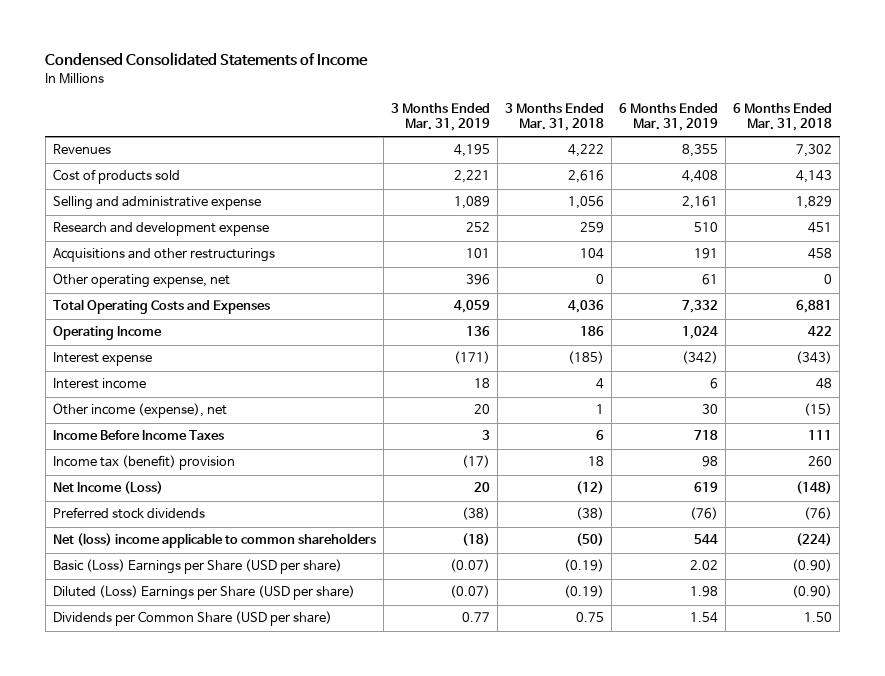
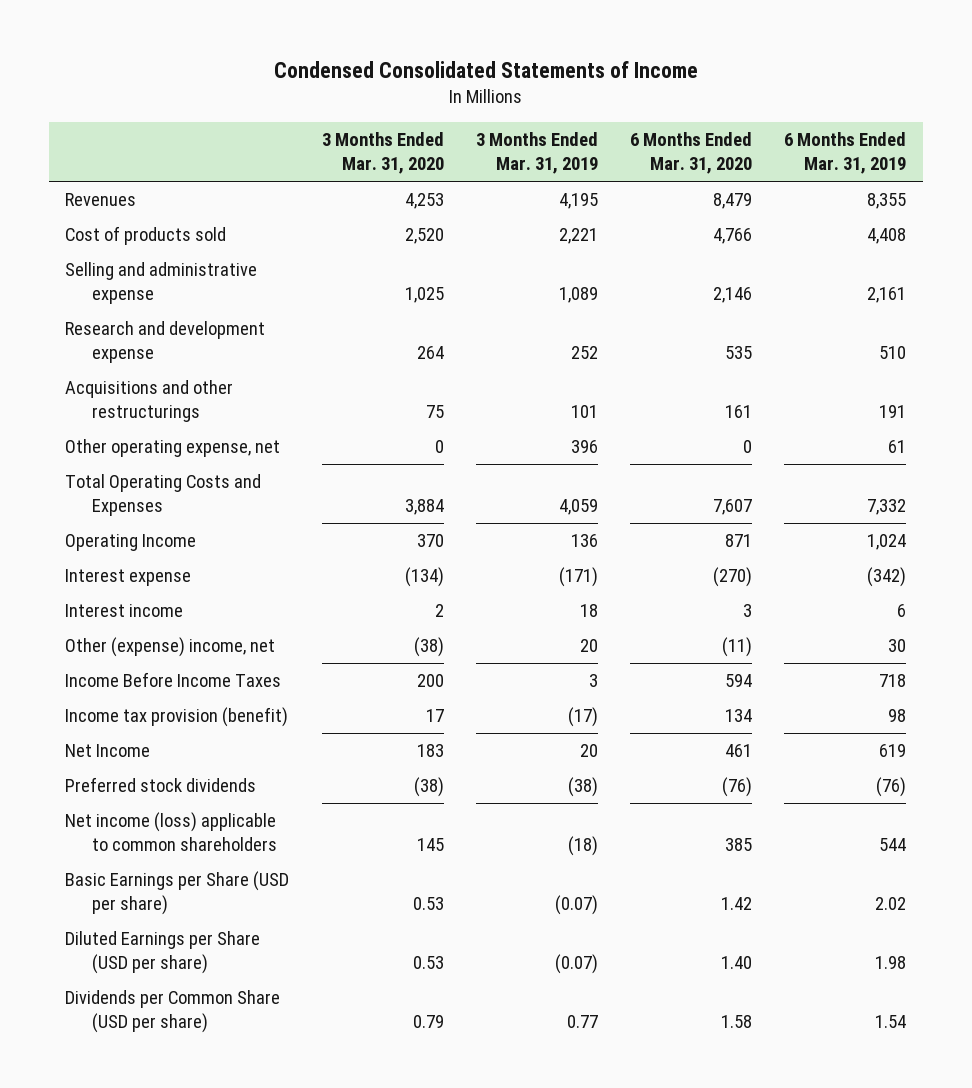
- | 3 Months Ended Mar. 31, 2019 | 3 Months Ended Mar. 31, 2018 | 6 Months Ended Mar. 31, 2019 | 6 Months Ended Mar. 31, 2018
+ | 3 Months Ended Mar. 31, 2020 | 3 Months Ended Mar. 31, 2019 | 6 Months Ended Mar. 31, 2020 | 6 Months Ended Mar. 31, 2019
- Other income (expense), net | 20 | 1 | 30 | (15)
+ Other (expense) income, net | (38) | 20 | (11) | 30
- Income tax (benefit) provision | (17) | 18 | 98 | 260
- Net Income (Loss) | 20 | (12) | 619 | (148)
+ Income tax provision (benefit) | 17 | (17) | 134 | 98
+ Net Income | 183 | 20 | 461 | 619
- Net (loss) income applicable to common shareholders | (18) | (50) | 544 | (224)
- Basic (Loss) Earnings per Share (USD per share) | (0.07) | (0.19) | 2.02 | (0.90)
- Diluted (Loss) Earnings per Share (USD per share) | (0.07) | (0.19) | 1.98 | (0.90)
+ Net income (loss) applicable to common shareholders | 145 | (18) | 385 | 544
+ Basic Earnings per Share (USD per share) | 0.53 | (0.07) | 1.42 | 2.02
+ Diluted Earnings per Share (USD per share) | 0.53 | (0.07) | 1.40 | 1.98

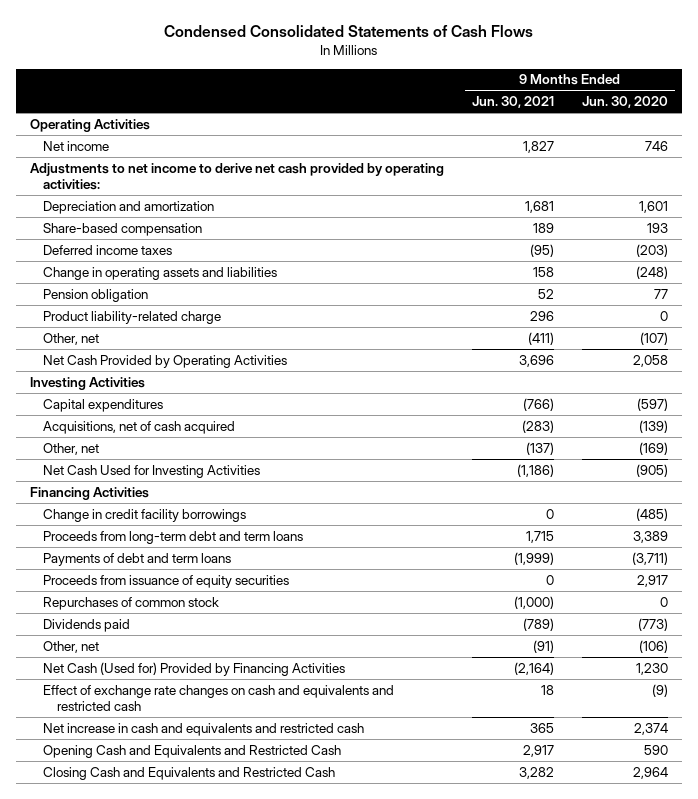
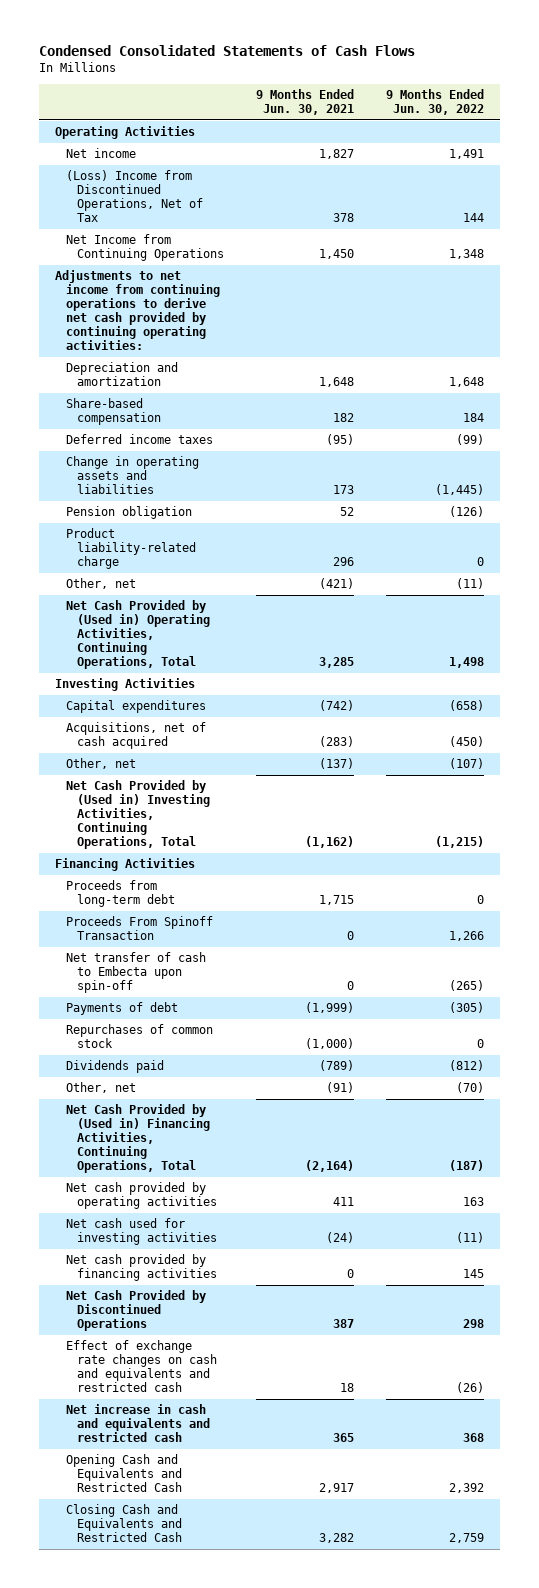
- | 9 Months Ended Jun. 30, 2021 | 9 Months Ended Jun. 30, 2020
+ | 9 Months Ended Jun. 30, 2021 | 9 Months Ended Jun. 30, 2022
- Adjustments to net income to derive net cash provided by operating activities:
- Depreciation and amortization | 1,681 | 1,601
- Share-based compensation | 189 | 193
+ (Loss) Income from Discontinued Operations, Net of Tax | 378 | 144
+ Net Income from Continuing Operations | 1,450 | 1,348
+ Adjustments to net income from continuing operations to derive net cash provided by continuing operating activities:
+ Depreciation and amortization | 1,648 | 1,648
+ Share-based compensation | 182 | 184
- Change in operating assets and liabilities | 158 | (248)
+ Change in operating assets and liabilities | 173 | (1,445)
- Other, net | (411) | (107)
- Net Cash Provided by Operating Activities | 3,696 | 2,058
+ Other, net | (421) | (11)
+ Net Cash Provided by (Used in) Operating Activities, Continuing Operations, Total | 3,285 | 1,498
- Capital expenditures | (766) | (597)
+ Capital expenditures | (742) | (658)
- Net Cash Used for Investing Activities | (1,186) | (905)
+ Net Cash Provided by (Used in) Investing Activities, Continuing Operations, Total | (1,162) | (1,215)
- Change in credit facility borrowings | 0 | (485)
- Proceeds from long-term debt and term loans | 1,715 | 3,389
- Payments of debt and term loans | (1,999) | (3,711)
- Proceeds from issuance of equity securities | 0 | 2,917
+ Proceeds from long-term debt | 1,715 | 0
+ Proceeds From Spinoff Transaction | 0 | 1,266
+ Net transfer of cash to Embecta upon spin-off | 0 | (265)
+ Payments of debt | (1,999) | (305)
- Net Cash (Used for) Provided by Financing Activities | (2,164) | 1,230
+ Net Cash Provided by (Used in) Financing Activities, Continuing Operations, Total | (2,164) | (187)
+ Net cash provided by operating activities | 411 | 163
+ Net cash used for investing activities | (24) | (11)
+ Net cash provided by financing activities | 0 | 145
+ Net Cash Provided by Discontinued Operations | 387 | 298

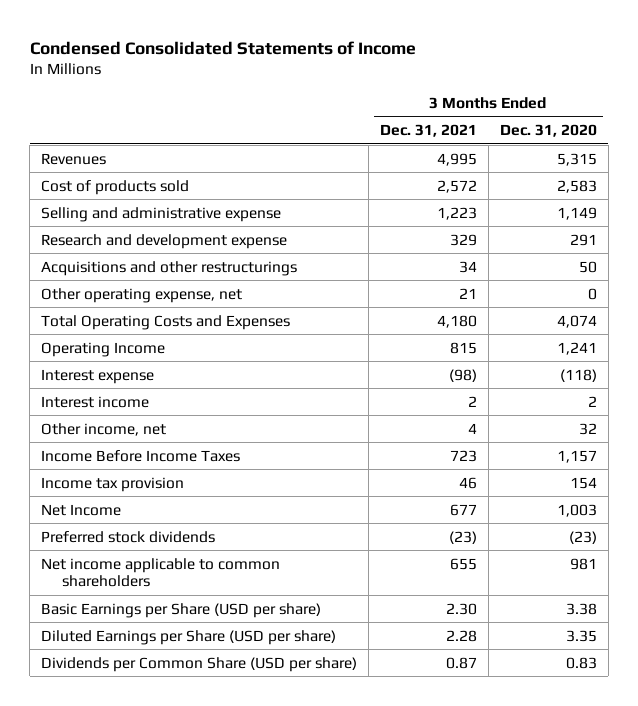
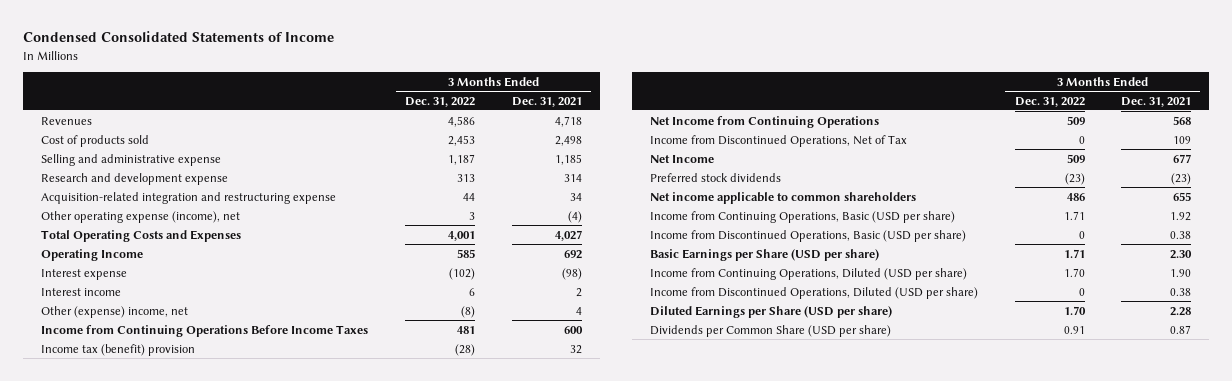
- | 3 Months Ended Dec. 31, 2021 | 3 Months Ended Dec. 31, 2020
+ | 3 Months Ended Dec. 31, 2022 | 3 Months Ended Dec. 31, 2021
- Revenues | 4,995 | 5,315
- Cost of products sold | 2,572 | 2,583
- Selling and administrative expense | 1,223 | 1,149
- Research and development expense | 329 | 291
- Acquisitions and other restructurings | 34 | 50
- Other operating expense, net | 21 | 0
- Total Operating Costs and Expenses | 4,180 | 4,074
- Operating Income | 815 | 1,241
+ Revenues | 4,586 | 4,718
+ Cost of products sold | 2,453 | 2,498
+ Selling and administrative expense | 1,187 | 1,185
+ Research and development expense | 313 | 314
+ Acquisition-related integration and restructuring expense | 44 | 34
+ Other operating expense (income), net | 3 | (4)
+ Total Operating Costs and Expenses | 4,001 | 4,027
+ Operating Income | 585 | 692
- Other income, net | 4 | 32
- Income Before Income Taxes | 723 | 1,157
- Income tax provision | 46 | 154
+ Other (expense) income, net | (8) | 4
+ Income from Continuing Operations Before Income Taxes | 481 | 600
+ Income tax (benefit) provision | (28) | 32
+ Net Income from Continuing Operations | 509 | 568
+ Income from Discontinued Operations, Net of Tax | 0 | 109
+ Income from Continuing Operations, Basic (USD per share) | 1.71 | 1.92
+ Income from Discontinued Operations, Basic (USD per share) | 0 | 0.38
+ Income from Continuing Operations, Diluted (USD per share) | 1.70 | 1.90
+ Income from Discontinued Operations, Diluted (USD per share) | 0 | 0.38

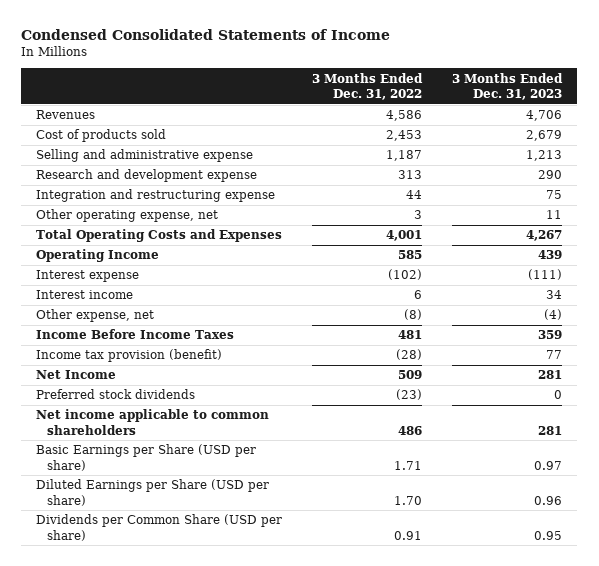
- | 3 Months Ended Dec. 31, 2022 | 3 Months Ended Dec. 31, 2021
+ | 3 Months Ended Dec. 31, 2022 | 3 Months Ended Dec. 31, 2023
- Acquisition-related integration and restructuring expense | 44 | 34
- Other operating expense (income), net | 3 | (4)
+ Integration and restructuring expense | 44 | 75
+ Other operating expense, net | 3 | 11
- Other (expense) income, net | (8) | 4
- Income from Continuing Operations Before Income Taxes | 481 | 600
- Income tax (benefit) provision | (28) | 32
- Net Income from Continuing Operations | 509 | 568
- Income from Discontinued Operations, Net of Tax | 0 | 109
+ Other expense, net | (8) | (4)
+ Income Before Income Taxes | 481 | 359
+ Income tax provision (benefit) | (28) | 77
- Income from Continuing Operations, Basic (USD per share) | 1.71 | 1.92
- Income from Discontinued Operations, Basic (USD per share) | 0 | 0.38
- Income from Continuing Operations, Diluted (USD per share) | 1.70 | 1.90
- Income from Discontinued Operations, Diluted (USD per share) | 0 | 0.38

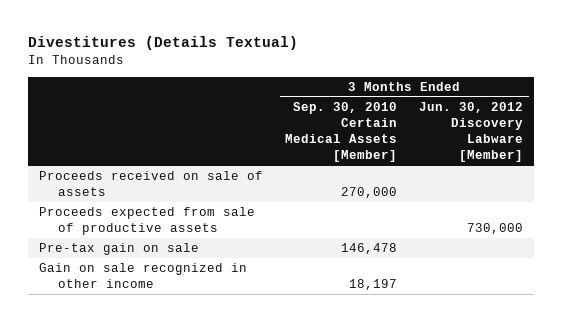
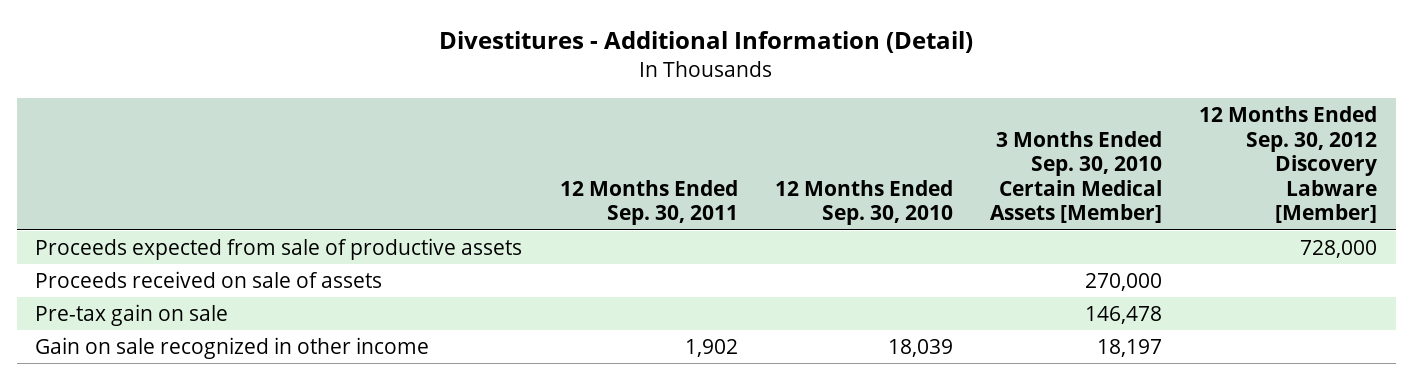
- Divestitures (Details Textual)
+ Divestitures - Additional Information (Detail)
- | 3 Months Ended Sep. 30, 2010 Certain Medical Assets [Member] | 3 Months Ended Jun. 30, 2012 Discovery Labware [Member]
+ | 12 Months Ended Sep. 30, 2011 | 12 Months Ended Sep. 30, 2010 | 3 Months Ended Sep. 30, 2010 Certain Medical Assets [Member] | 12 Months Ended Sep. 30, 2012 Discovery Labware [Member]
moved down: Proceeds received on sale of assets | | | 270,000 |

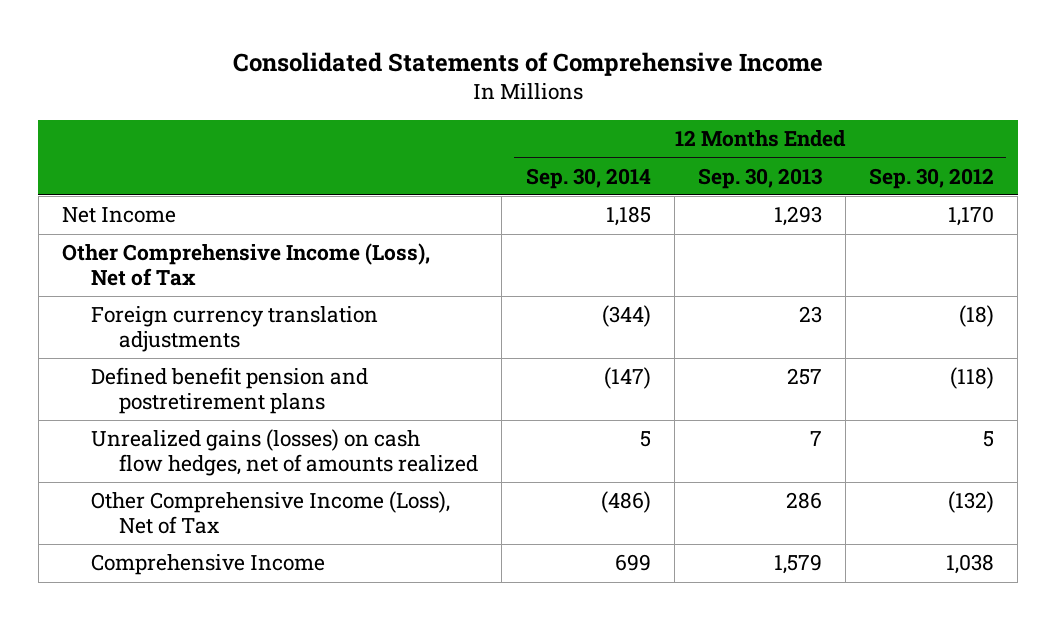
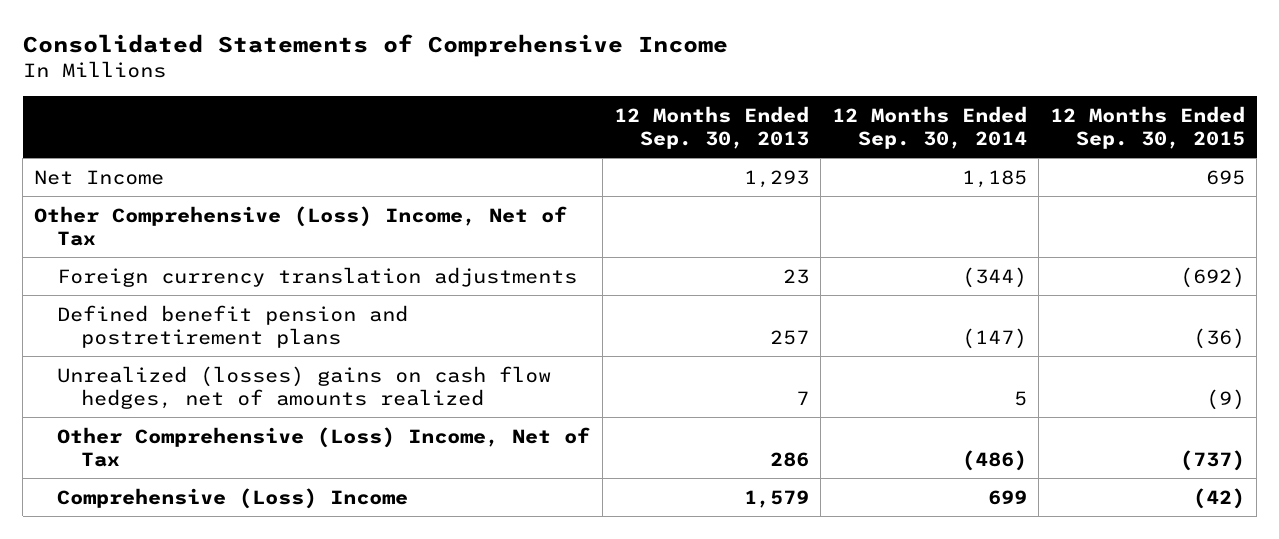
- | 12 Months Ended Sep. 30, 2014 | 12 Months Ended Sep. 30, 2013 | 12 Months Ended Sep. 30, 2012
+ | 12 Months Ended Sep. 30, 2013 | 12 Months Ended Sep. 30, 2014 | 12 Months Ended Sep. 30, 2015
- Other Comprehensive Income (Loss), Net of Tax
+ Other Comprehensive (Loss) Income, Net of Tax
- Unrealized gains (losses) on cash flow hedges, net of amounts realized | 5 | 7 | 5
- Other Comprehensive Income (Loss), Net of Tax | (486) | 286 | (132)
- Comprehensive Income | 699 | 1,579 | 1,038
+ Unrealized (losses) gains on cash flow hedges, net of amounts realized | 7 | 5 | (9)
+ Other Comprehensive (Loss) Income, Net of Tax | 286 | (486) | (737)
+ Comprehensive (Loss) Income | 1,579 | 699 | (42)

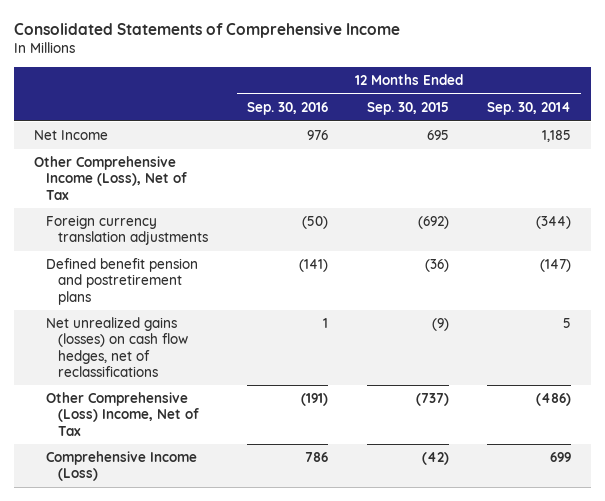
- | 12 Months Ended Sep. 30, 2013 | 12 Months Ended Sep. 30, 2014 | 12 Months Ended Sep. 30, 2015
+ | 12 Months Ended Sep. 30, 2016 | 12 Months Ended Sep. 30, 2015 | 12 Months Ended Sep. 30, 2014
- Other Comprehensive (Loss) Income, Net of Tax
+ Other Comprehensive Income (Loss), Net of Tax
- Unrealized (losses) gains on cash flow hedges, net of amounts realized | 7 | 5 | (9)
+ Net unrealized gains (losses) on cash flow hedges, net of reclassifications | 1 | (9) | 5
- Comprehensive (Loss) Income | 1,579 | 699 | (42)
+ Comprehensive Income (Loss) | 786 | (42) | 699

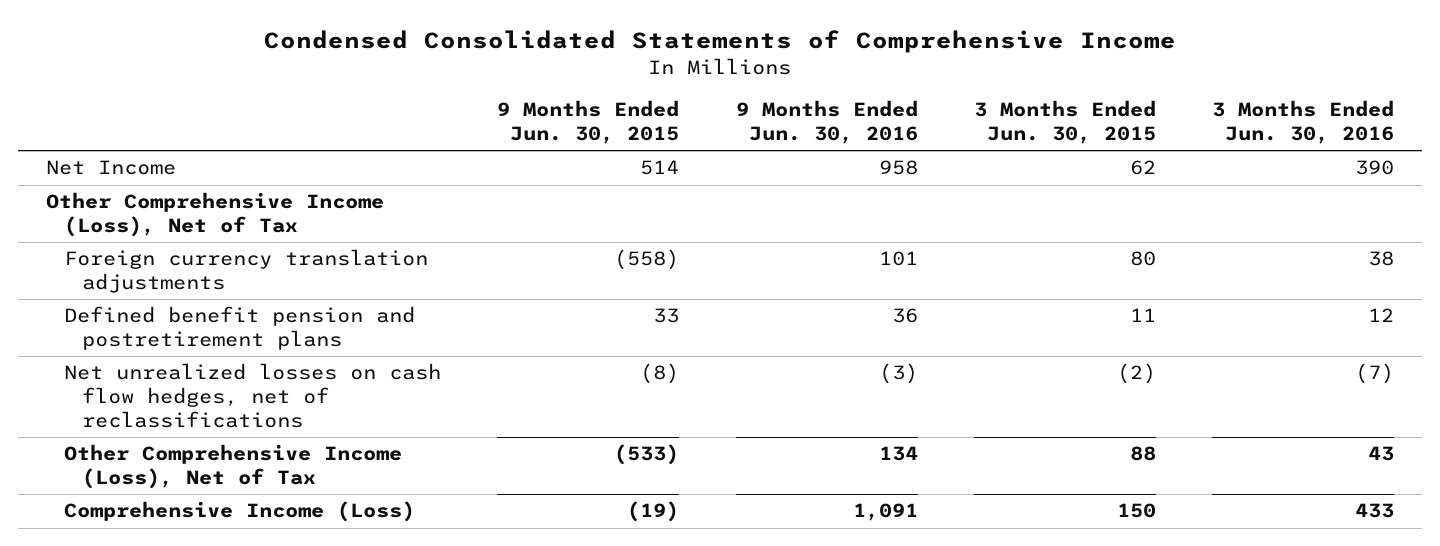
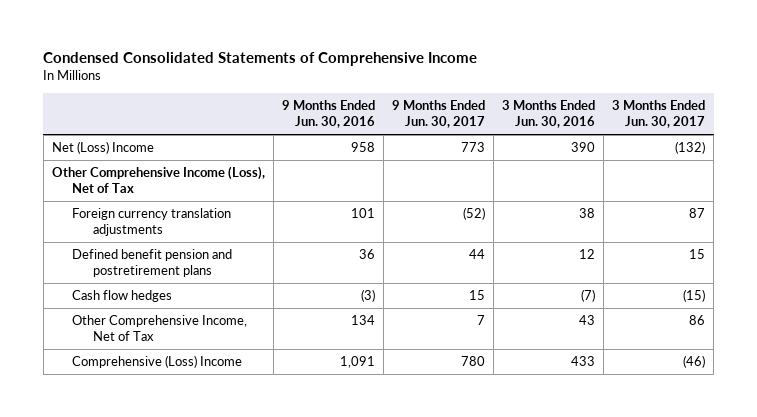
- | 9 Months Ended Jun. 30, 2015 | 9 Months Ended Jun. 30, 2016 | 3 Months Ended Jun. 30, 2015 | 3 Months Ended Jun. 30, 2016
+ | 9 Months Ended Jun. 30, 2016 | 9 Months Ended Jun. 30, 2017 | 3 Months Ended Jun. 30, 2016 | 3 Months Ended Jun. 30, 2017
- Net Income | 514 | 958 | 62 | 390
+ Net (Loss) Income | 958 | 773 | 390 | (132)
- Net unrealized losses on cash flow hedges, net of reclassifications | (8) | (3) | (2) | (7)
- Other Comprehensive Income (Loss), Net of Tax | (533) | 134 | 88 | 43
- Comprehensive Income (Loss) | (19) | 1,091 | 150 | 433
+ Cash flow hedges | (3) | 15 | (7) | (15)
+ Other Comprehensive Income, Net of Tax | 134 | 7 | 43 | 86
+ Comprehensive (Loss) Income | 1,091 | 780 | 433 | (46)

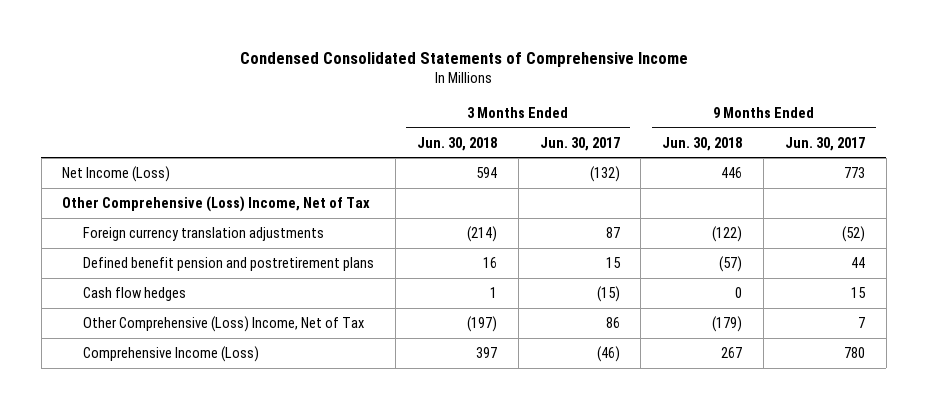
- | 9 Months Ended Jun. 30, 2016 | 9 Months Ended Jun. 30, 2017 | 3 Months Ended Jun. 30, 2016 | 3 Months Ended Jun. 30, 2017
+ | 3 Months Ended Jun. 30, 2018 | 3 Months Ended Jun. 30, 2017 | 9 Months Ended Jun. 30, 2018 | 9 Months Ended Jun. 30, 2017
- Net (Loss) Income | 958 | 773 | 390 | (132)
- Other Comprehensive Income (Loss), Net of Tax
+ Net Income (Loss) | 594 | (132) | 446 | 773
+ Other Comprehensive (Loss) Income, Net of Tax
- Other Comprehensive Income, Net of Tax | 134 | 7 | 43 | 86
- Comprehensive (Loss) Income | 1,091 | 780 | 433 | (46)
+ Other Comprehensive (Loss) Income, Net of Tax | (197) | 86 | (179) | 7
+ Comprehensive Income (Loss) | 397 | (46) | 267 | 780

